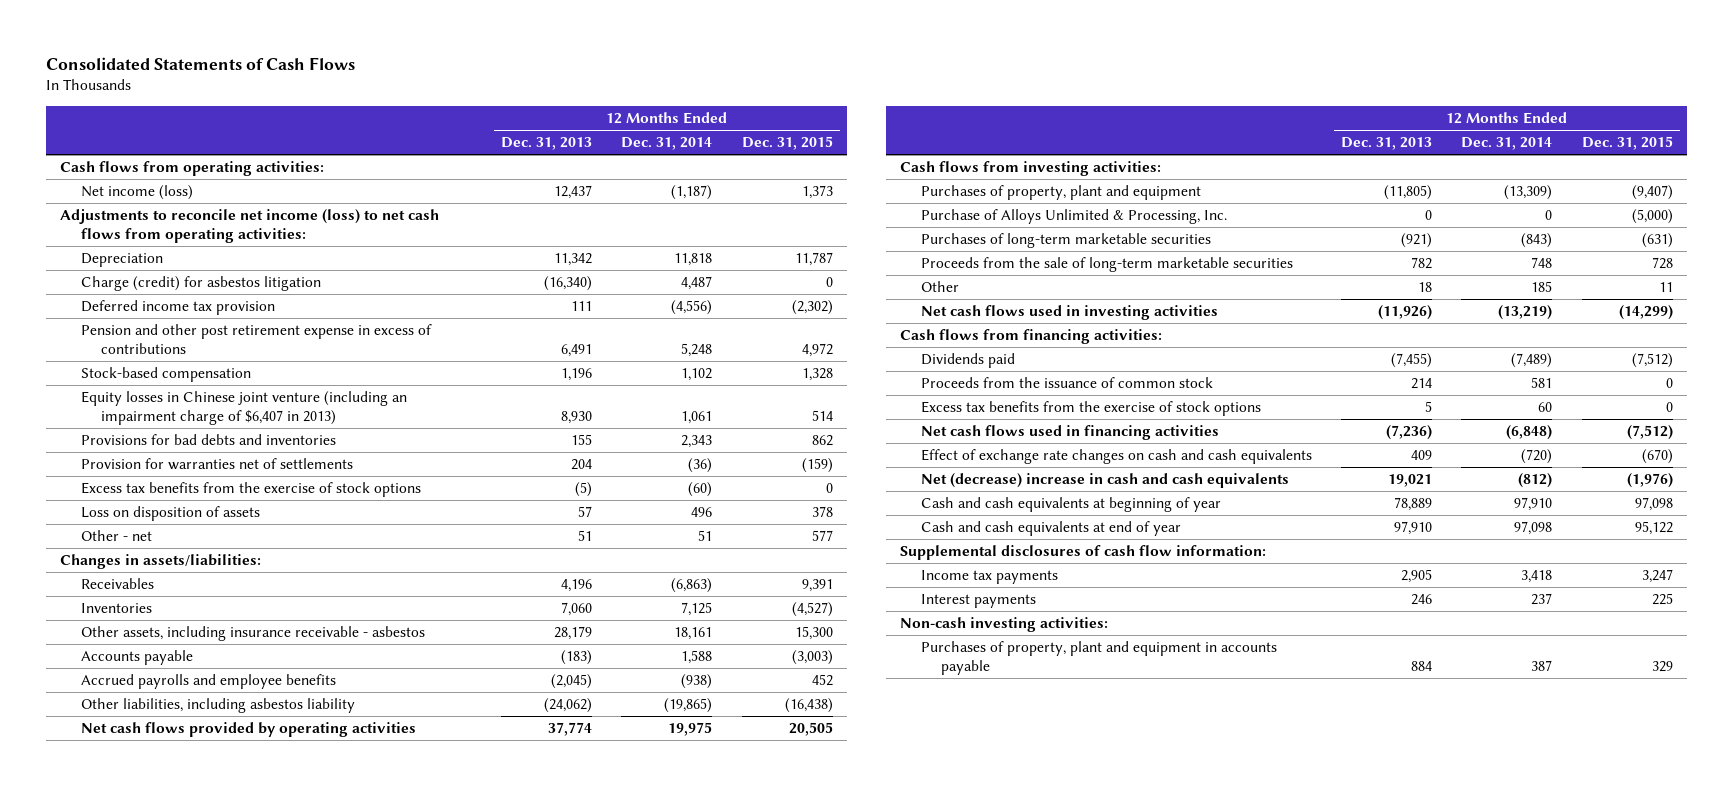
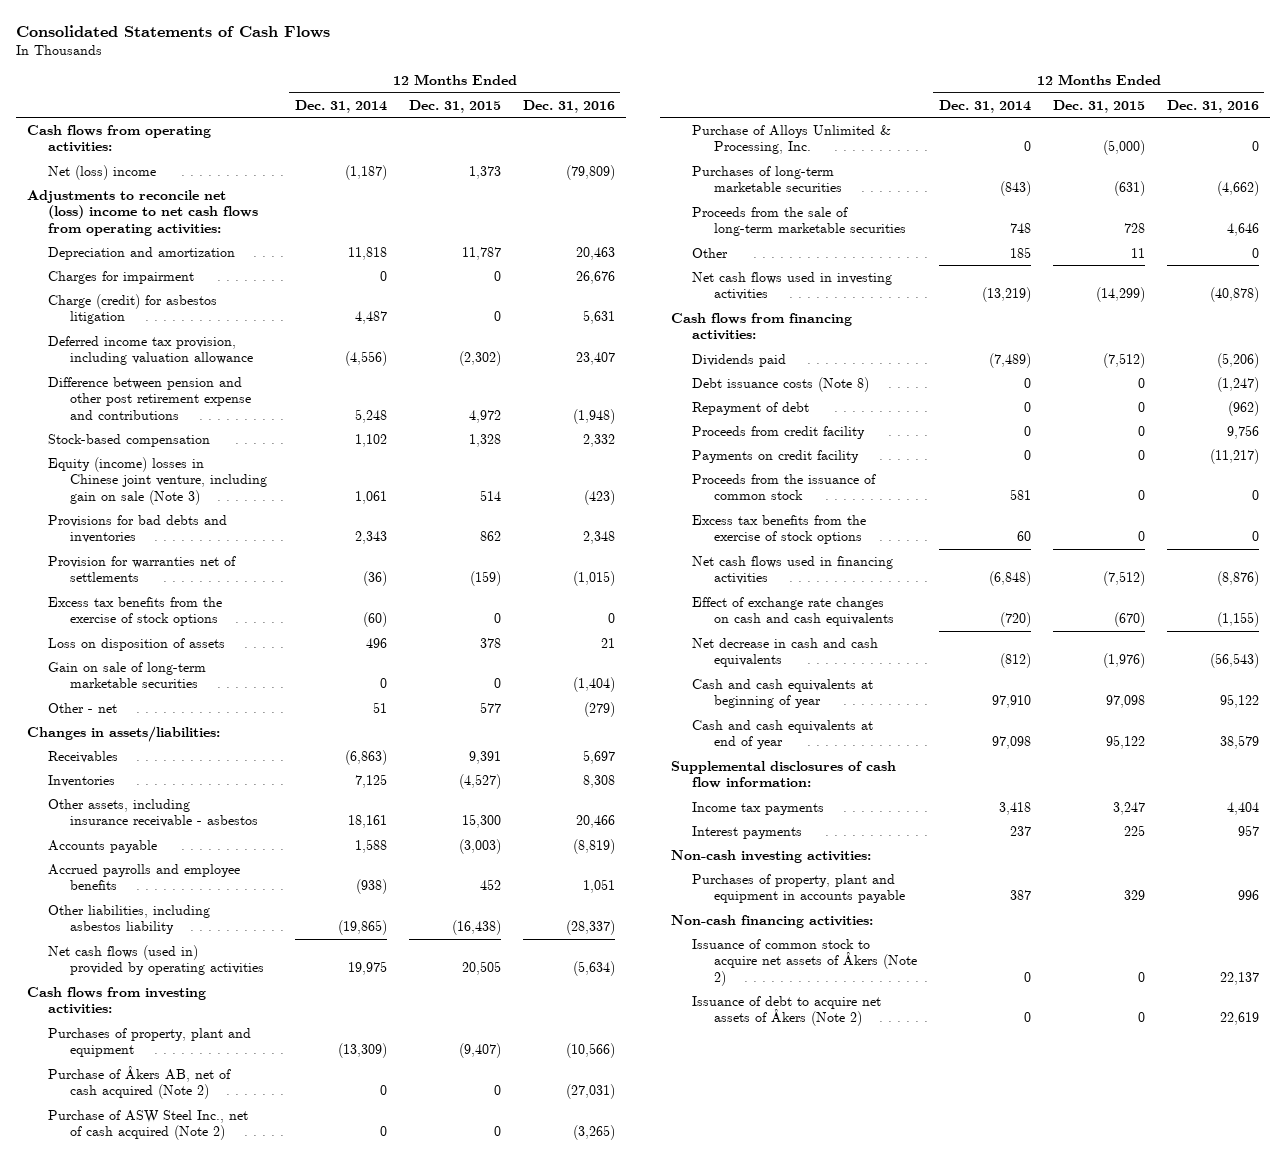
- | 12 Months Ended Dec. 31, 2013 | 12 Months Ended Dec. 31, 2014 | 12 Months Ended Dec. 31, 2015
+ | 12 Months Ended Dec. 31, 2014 | 12 Months Ended Dec. 31, 2015 | 12 Months Ended Dec. 31, 2016
- Net income (loss) | 12,437 | (1,187) | 1,373
- Adjustments to reconcile net income (loss) to net cash flows from operating activities:
- Depreciation | 11,342 | 11,818 | 11,787
+ Net (loss) income | (1,187) | 1,373 | (79,809)
+ Adjustments to reconcile net (loss) income to net cash flows from operating activities:
+ Depreciation and amortization | 11,818 | 11,787 | 20,463
+ Charges for impairment | 0 | 0 | 26,676
- Deferred income tax provision | 111 | (4,556) | (2,302)
- Pension and other post retirement expense in excess of contributions | 6,491 | 5,248 | 4,972
+ Deferred income tax provision, including valuation allowance | (4,556) | (2,302) | 23,407
+ Difference between pension and other post retirement expense and contributions | 5,248 | 4,972 | (1,948)
- Equity losses in Chinese joint venture (including an impairment charge of $6,407 in 2013) | 8,930 | 1,061 | 514
+ Equity (income) losses in Chinese joint venture, including gain on sale (Note 3) | 1,061 | 514 | (423)
+ Gain on sale of long-term marketable securities | 0 | 0 | (1,404)
- Net cash flows provided by operating activities | 37,774 | 19,975 | 20,505
+ Net cash flows (used in) provided by operating activities | 19,975 | 20,505 | (5,634)
+ Purchase of Åkers AB, net of cash acquired (Note 2) | 0 | 0 | (27,031)
+ Purchase of ASW Steel Inc., net of cash acquired (Note 2) | 0 | 0 | (3,265)
+ Debt issuance costs (Note 8) | 0 | 0 | (1,247)
+ Repayment of debt | 0 | 0 | (962)
+ Proceeds from credit facility | 0 | 0 | 9,756
+ Payments on credit facility | 0 | 0 | (11,217)
- Net (decrease) increase in cash and cash equivalents | 19,021 | (812) | (1,976)
+ Net decrease in cash and cash equivalents | (812) | (1,976) | (56,543)
+ Non-cash financing activities:
+ Issuance of common stock to acquire net assets of Åkers (Note 2) | 0 | 0 | 22,137
+ Issuance of debt to acquire net assets of Åkers (Note 2) | 0 | 0 | 22,619

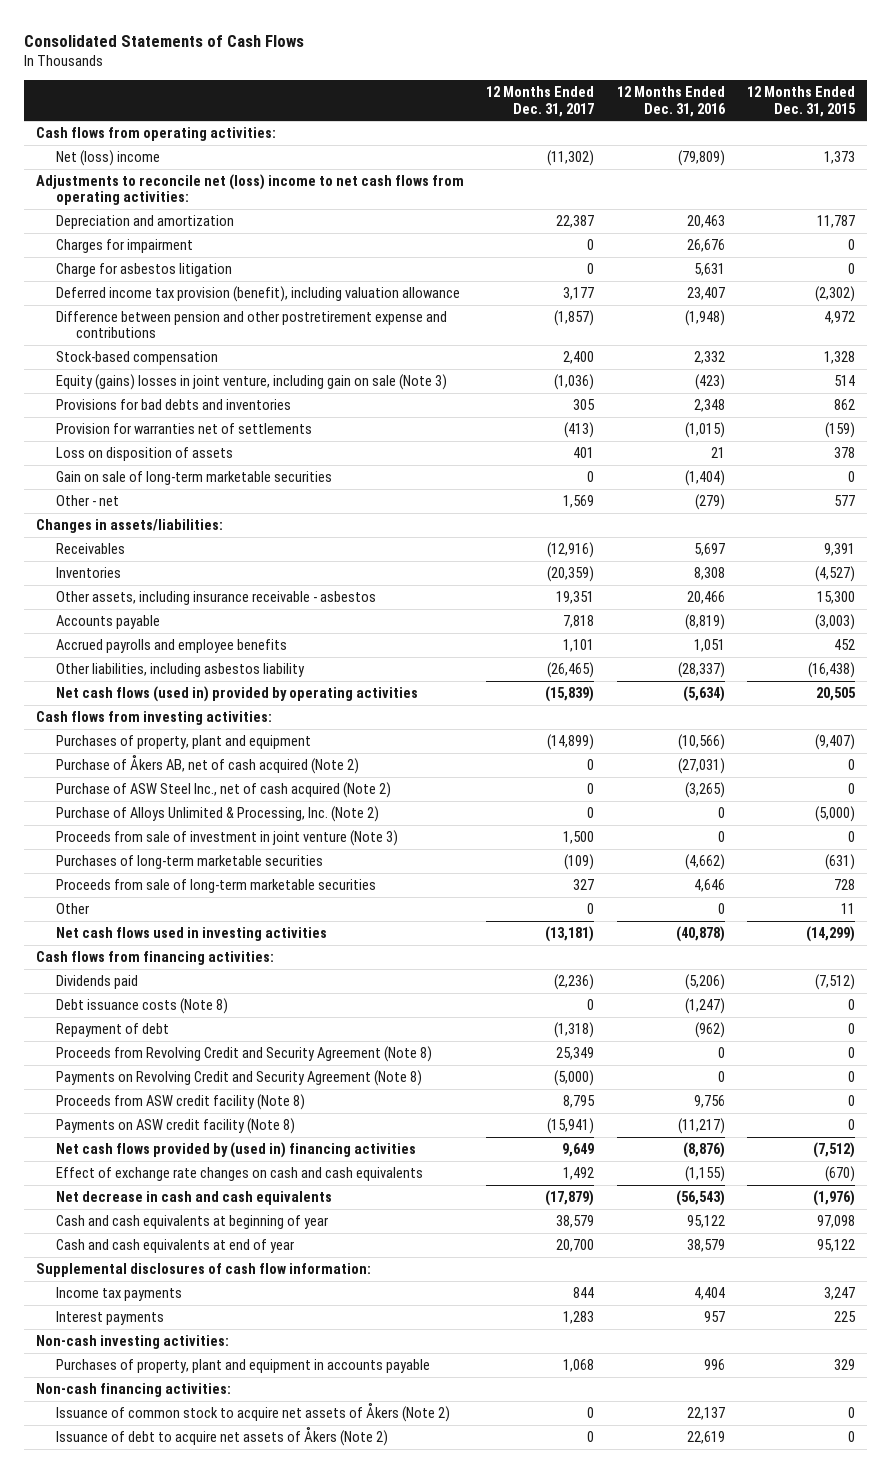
- | 12 Months Ended Dec. 31, 2014 | 12 Months Ended Dec. 31, 2015 | 12 Months Ended Dec. 31, 2016
+ | 12 Months Ended Dec. 31, 2017 | 12 Months Ended Dec. 31, 2016 | 12 Months Ended Dec. 31, 2015
- Charge (credit) for asbestos litigation | 4,487 | 0 | 5,631
- Deferred income tax provision, including valuation allowance | (4,556) | (2,302) | 23,407
- Difference between pension and other post retirement expense and contributions | 5,248 | 4,972 | (1,948)
+ Charge for asbestos litigation | 0 | 5,631 | 0
+ Deferred income tax provision (benefit), including valuation allowance | 3,177 | 23,407 | (2,302)
+ Difference between pension and other postretirement expense and contributions | (1,857) | (1,948) | 4,972
- Equity (income) losses in Chinese joint venture, including gain on sale (Note 3) | 1,061 | 514 | (423)
+ Equity (gains) losses in joint venture, including gain on sale (Note 3) | (1,036) | (423) | 514
- Excess tax benefits from the exercise of stock options | (60) | 0 | 0
- Purchase of Alloys Unlimited & Processing, Inc. | 0 | (5,000) | 0
+ Purchase of Alloys Unlimited & Processing, Inc. (Note 2) | 0 | 0 | (5,000)
+ Proceeds from sale of investment in joint venture (Note 3) | 1,500 | 0 | 0
- Proceeds from the sale of long-term marketable securities | 748 | 728 | 4,646
+ Proceeds from sale of long-term marketable securities | 327 | 4,646 | 728
- Proceeds from credit facility | 0 | 0 | 9,756
- Payments on credit facility | 0 | 0 | (11,217)
- Proceeds from the issuance of common stock | 581 | 0 | 0
- Excess tax benefits from the exercise of stock options | 60 | 0 | 0
- Net cash flows used in financing activities | (6,848) | (7,512) | (8,876)
+ Proceeds from Revolving Credit and Security Agreement (Note 8) | 25,349 | 0 | 0
+ Payments on Revolving Credit and Security Agreement (Note 8) | (5,000) | 0 | 0
+ Proceeds from ASW credit facility (Note 8) | 8,795 | 9,756 | 0
+ Payments on ASW credit facility (Note 8) | (15,941) | (11,217) | 0
+ Net cash flows provided by (used in) financing activities | 9,649 | (8,876) | (7,512)

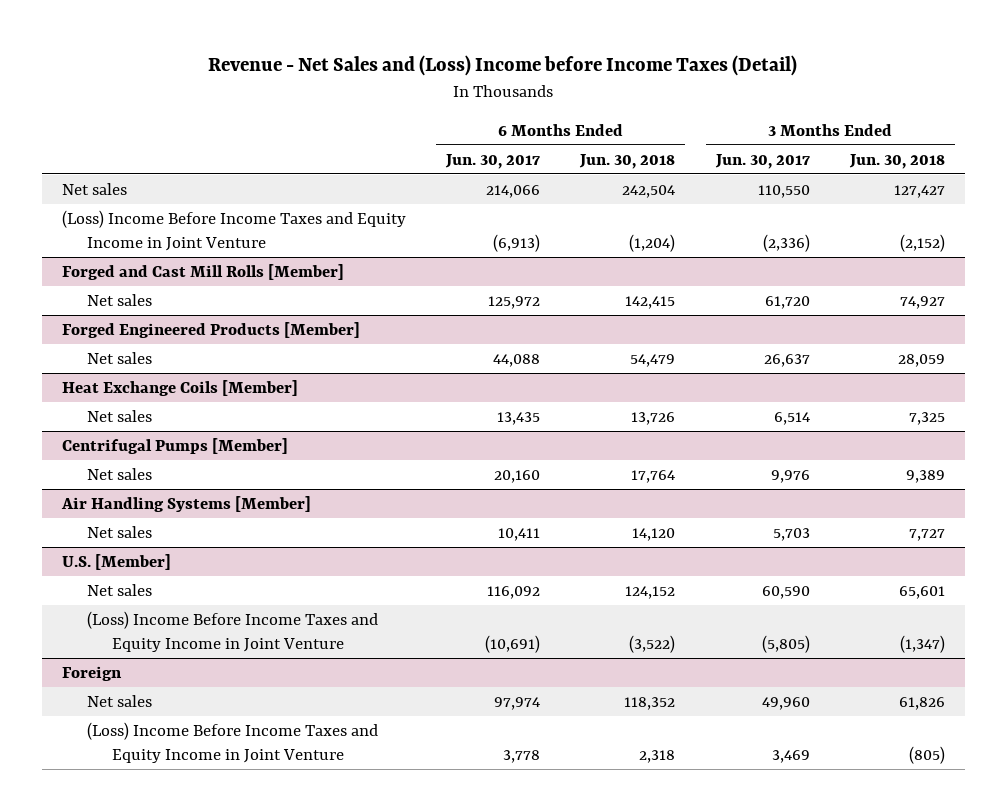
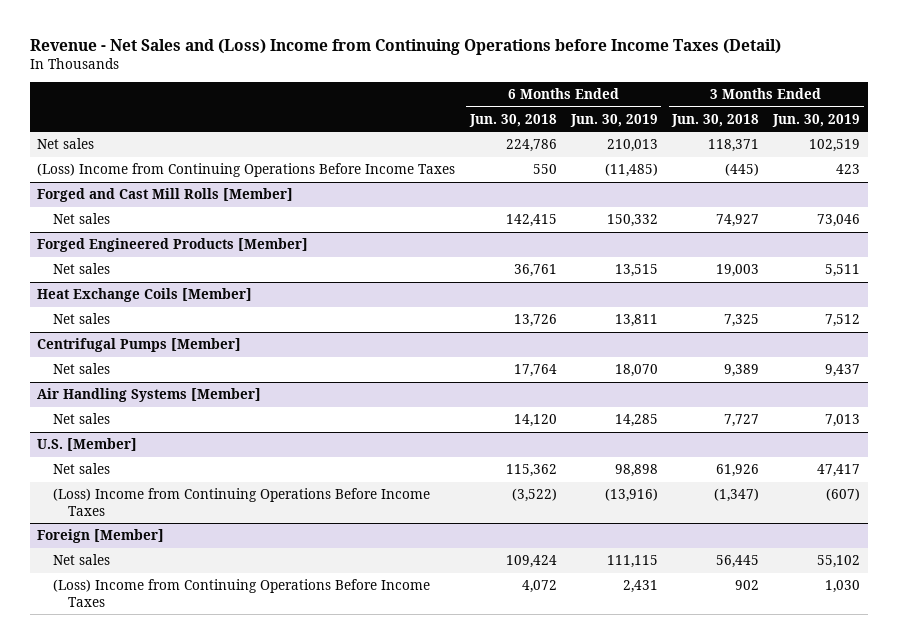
- Revenue - Net Sales and (Loss) Income before Income Taxes (Detail)
+ Revenue - Net Sales and (Loss) Income from Continuing Operations before Income Taxes (Detail)
- | 6 Months Ended Jun. 30, 2017 | 6 Months Ended Jun. 30, 2018 | 3 Months Ended Jun. 30, 2017 | 3 Months Ended Jun. 30, 2018
+ | 6 Months Ended Jun. 30, 2018 | 6 Months Ended Jun. 30, 2019 | 3 Months Ended Jun. 30, 2018 | 3 Months Ended Jun. 30, 2019
- Net sales | 214,066 | 242,504 | 110,550 | 127,427
- (Loss) Income Before Income Taxes and Equity Income in Joint Venture | (6,913) | (1,204) | (2,336) | (2,152)
+ Net sales | 224,786 | 210,013 | 118,371 | 102,519
+ (Loss) Income from Continuing Operations Before Income Taxes | 550 | (11,485) | (445) | 423
@ Forged Engineered Products [Member]
- Net sales | 44,088 | 54,479 | 26,637 | 28,059
+ Net sales | 36,761 | 13,515 | 19,003 | 5,511
@ U.S. [Member]
- Net sales | 116,092 | 124,152 | 60,590 | 65,601
- (Loss) Income Before Income Taxes and Equity Income in Joint Venture | (10,691) | (3,522) | (5,805) | (1,347)
- Foreign
- Net sales | 97,974 | 118,352 | 49,960 | 61,826
- (Loss) Income Before Income Taxes and Equity Income in Joint Venture | 3,778 | 2,318 | 3,469 | (805)
@ U.S. [Member]
+ Net sales | 115,362 | 98,898 | 61,926 | 47,417
+ (Loss) Income from Continuing Operations Before Income Taxes | (3,522) | (13,916) | (1,347) | (607)
+ Foreign [Member]
+ Net sales | 109,424 | 111,115 | 56,445 | 55,102
+ (Loss) Income from Continuing Operations Before Income Taxes | 4,072 | 2,431 | 902 | 1,030

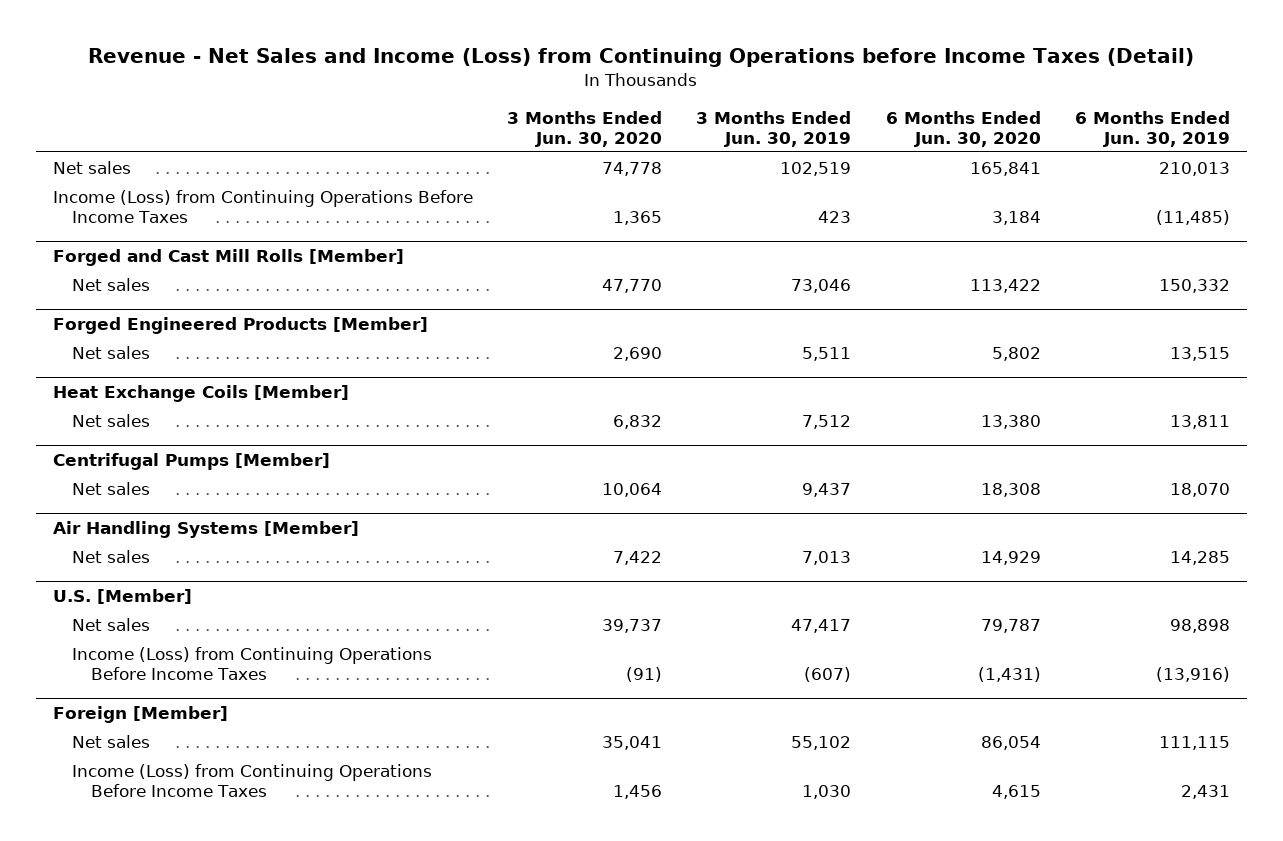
- Revenue - Net Sales and (Loss) Income from Continuing Operations before Income Taxes (Detail)
+ Revenue - Net Sales and Income (Loss) from Continuing Operations before Income Taxes (Detail)
- | 6 Months Ended Jun. 30, 2018 | 6 Months Ended Jun. 30, 2019 | 3 Months Ended Jun. 30, 2018 | 3 Months Ended Jun. 30, 2019
+ | 3 Months Ended Jun. 30, 2020 | 3 Months Ended Jun. 30, 2019 | 6 Months Ended Jun. 30, 2020 | 6 Months Ended Jun. 30, 2019
- (Loss) Income from Continuing Operations Before Income Taxes | 550 | (11,485) | (445) | 423
+ Income (Loss) from Continuing Operations Before Income Taxes | 1,365 | 423 | 3,184 | (11,485)
@ U.S. [Member]
- (Loss) Income from Continuing Operations Before Income Taxes | (3,522) | (13,916) | (1,347) | (607)
+ Income (Loss) from Continuing Operations Before Income Taxes | (91) | (607) | (1,431) | (13,916)
@ Foreign [Member]
- (Loss) Income from Continuing Operations Before Income Taxes | 4,072 | 2,431 | 902 | 1,030
+ Income (Loss) from Continuing Operations Before Income Taxes | 1,456 | 1,030 | 4,615 | 2,431

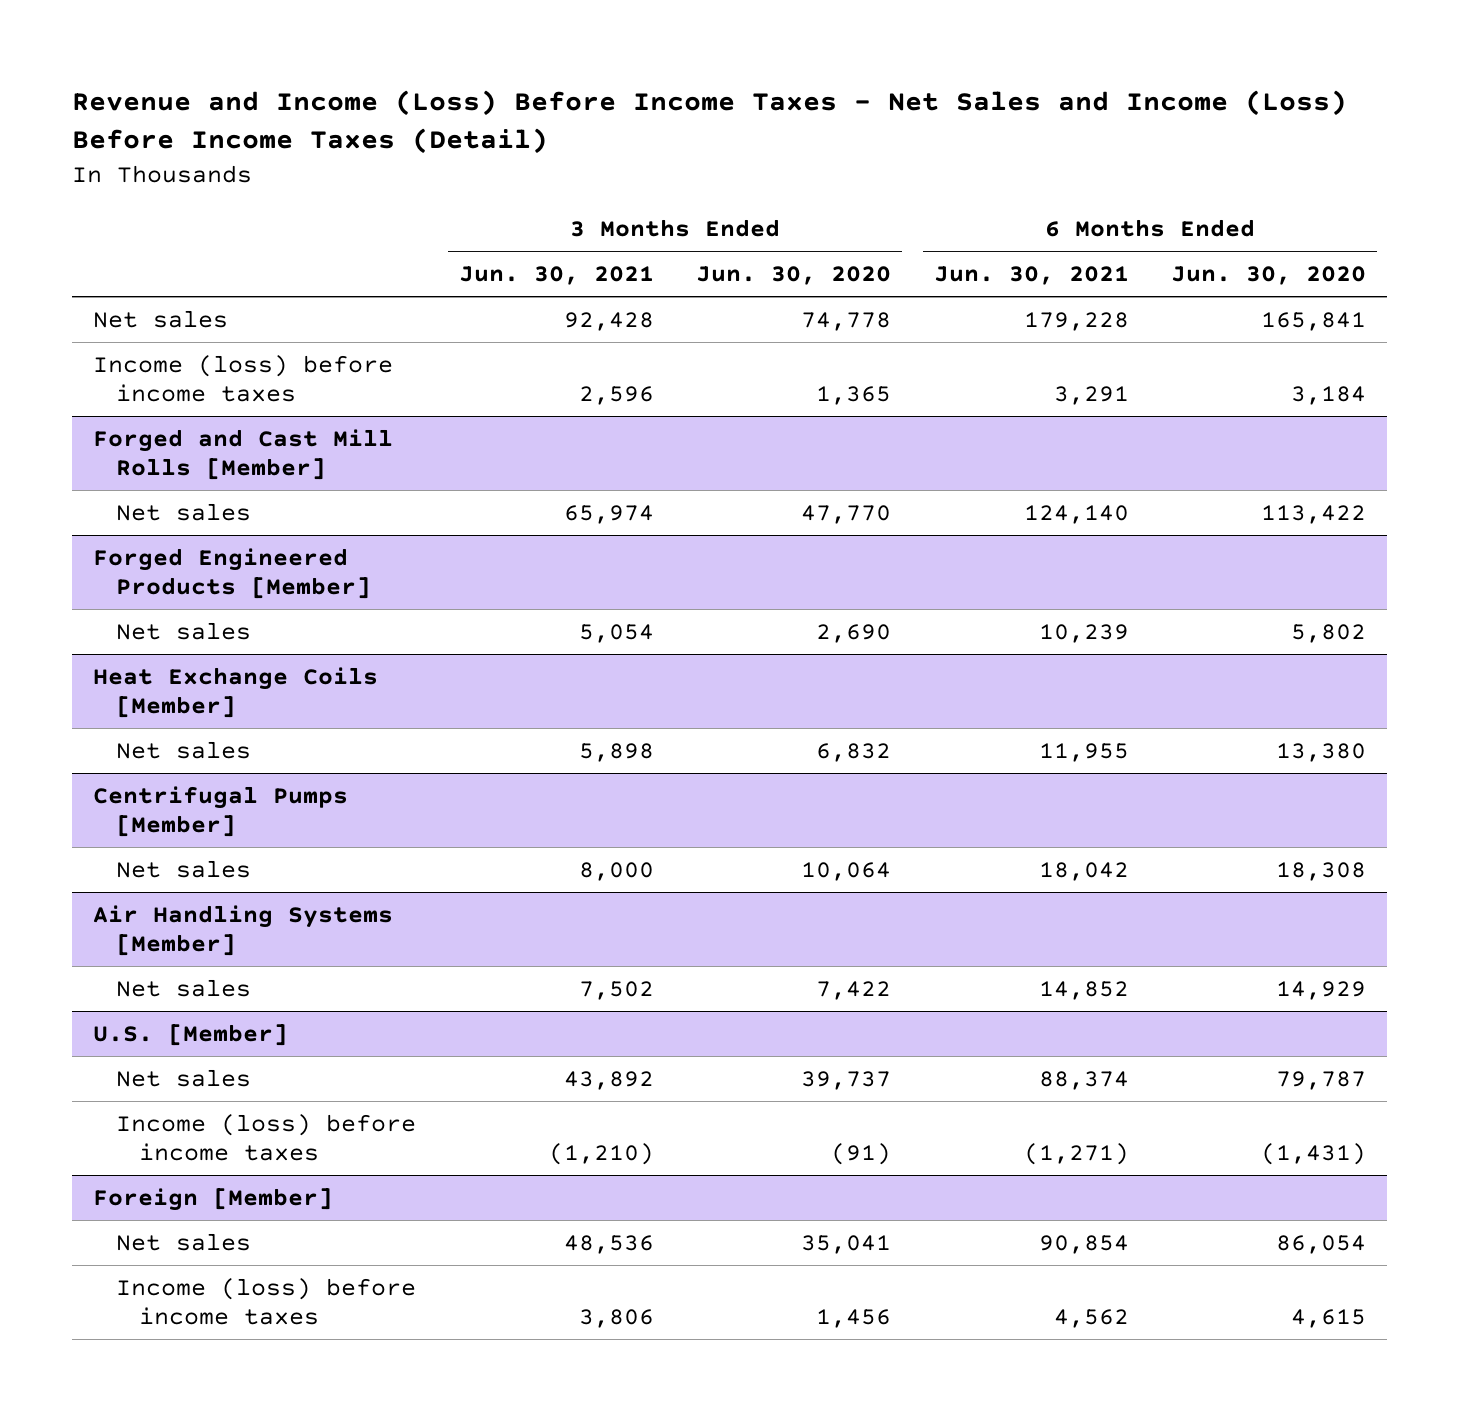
- Revenue - Net Sales and Income (Loss) from Continuing Operations before Income Taxes (Detail)
+ Revenue and Income (Loss) Before Income Taxes - Net Sales and Income (Loss) Before Income Taxes (Detail)
- | 3 Months Ended Jun. 30, 2020 | 3 Months Ended Jun. 30, 2019 | 6 Months Ended Jun. 30, 2020 | 6 Months Ended Jun. 30, 2019
+ | 3 Months Ended Jun. 30, 2021 | 3 Months Ended Jun. 30, 2020 | 6 Months Ended Jun. 30, 2021 | 6 Months Ended Jun. 30, 2020
- Income (Loss) from Continuing Operations Before Income Taxes | 1,365 | 423 | 3,184 | (11,485)
+ Income (loss) before income taxes | 2,596 | 1,365 | 3,291 | 3,184
@ U.S. [Member]
- Income (Loss) from Continuing Operations Before Income Taxes | (91) | (607) | (1,431) | (13,916)
+ Income (loss) before income taxes | (1,210) | (91) | (1,271) | (1,431)
@ Foreign [Member]
- Income (Loss) from Continuing Operations Before Income Taxes | 1,456 | 1,030 | 4,615 | 2,431
+ Income (loss) before income taxes | 3,806 | 1,456 | 4,562 | 4,615

